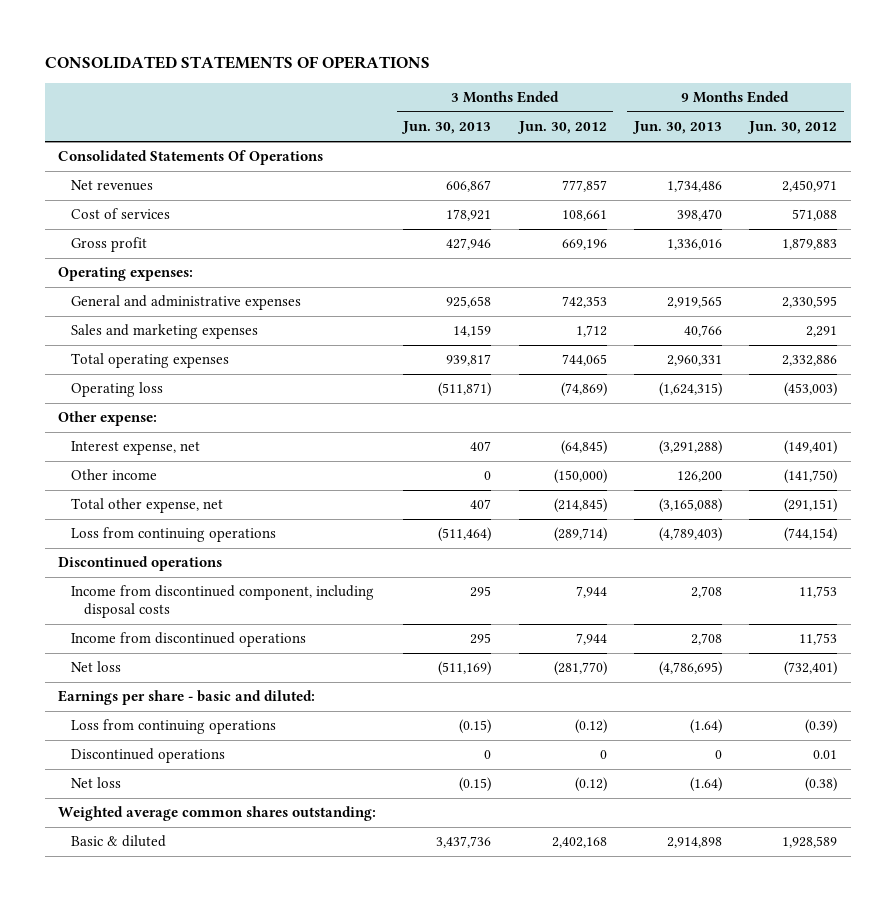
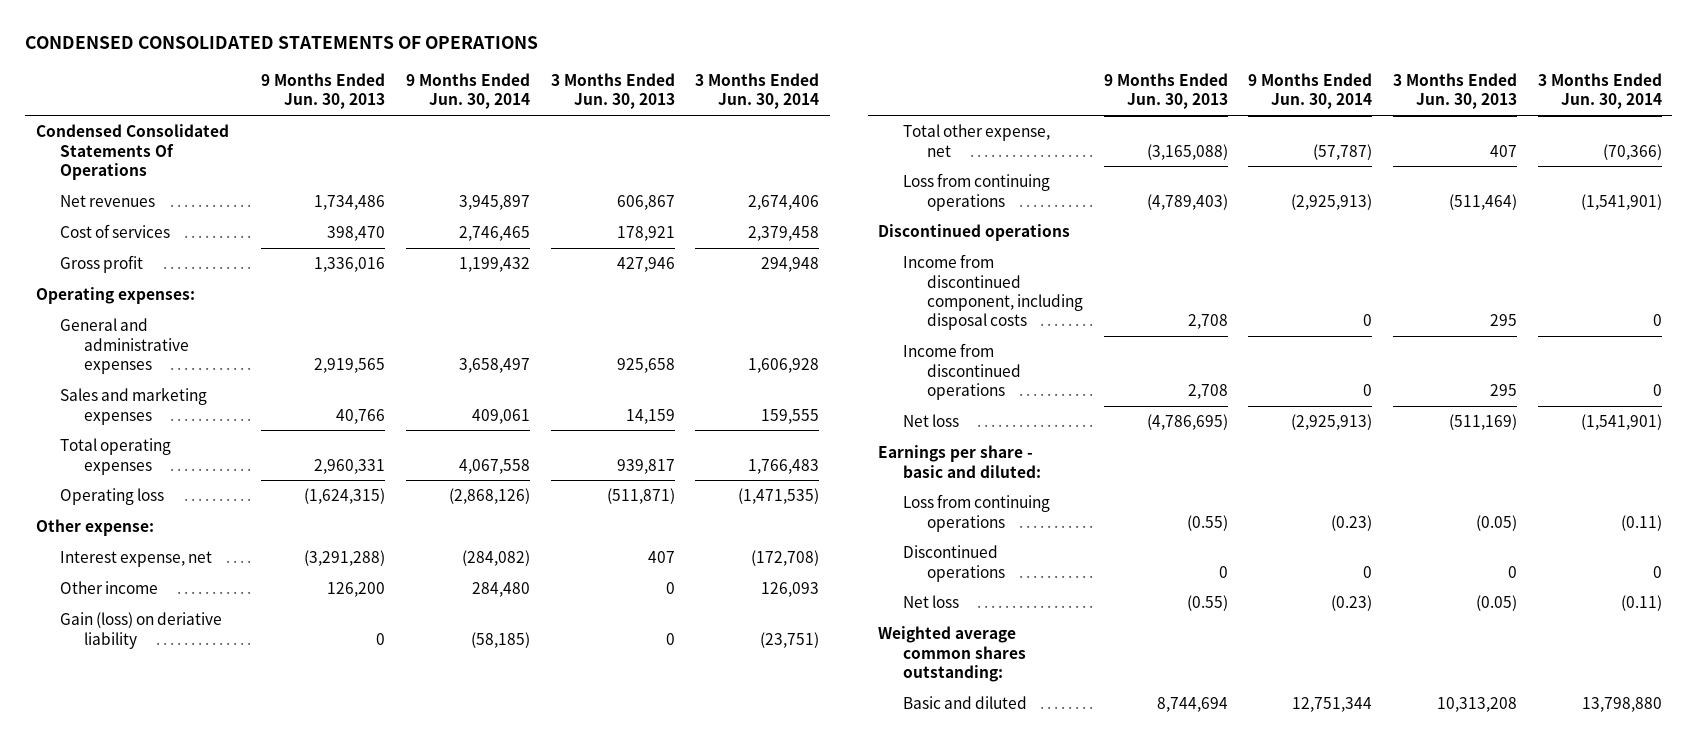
- CONSOLIDATED STATEMENTS OF OPERATIONS
+ CONDENSED CONSOLIDATED STATEMENTS OF OPERATIONS
- | 3 Months Ended Jun. 30, 2013 | 3 Months Ended Jun. 30, 2012 | 9 Months Ended Jun. 30, 2013 | 9 Months Ended Jun. 30, 2012
+ | 9 Months Ended Jun. 30, 2013 | 9 Months Ended Jun. 30, 2014 | 3 Months Ended Jun. 30, 2013 | 3 Months Ended Jun. 30, 2014
- Consolidated Statements Of Operations
+ Condensed Consolidated Statements Of Operations
+ Gain (loss) on deriative liability | 0 | (58,185) | 0 | (23,751)
- Loss from continuing operations | (0.15) | (0.12) | (1.64) | (0.39)
+ Loss from continuing operations | (0.55) | (0.23) | (0.05) | (0.11)
- Net loss | (0.15) | (0.12) | (1.64) | (0.38)
+ Net loss | (0.55) | (0.23) | (0.05) | (0.11)
- Basic & diluted | 3,437,736 | 2,402,168 | 2,914,898 | 1,928,589
+ Basic and diluted | 8,744,694 | 12,751,344 | 10,313,208 | 13,798,880

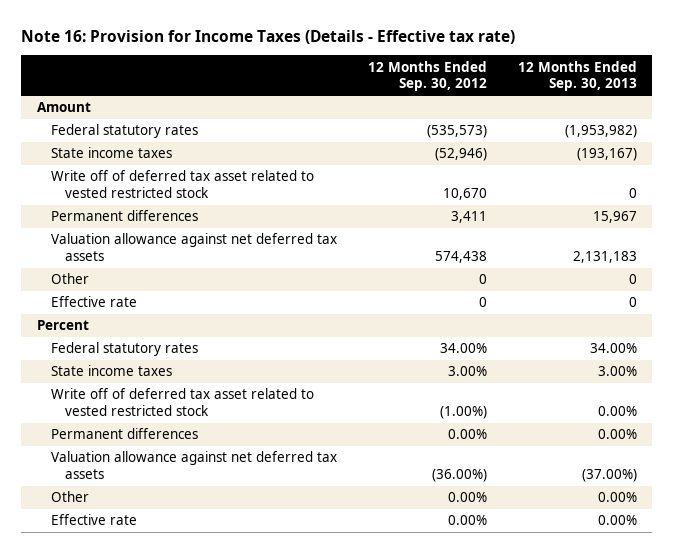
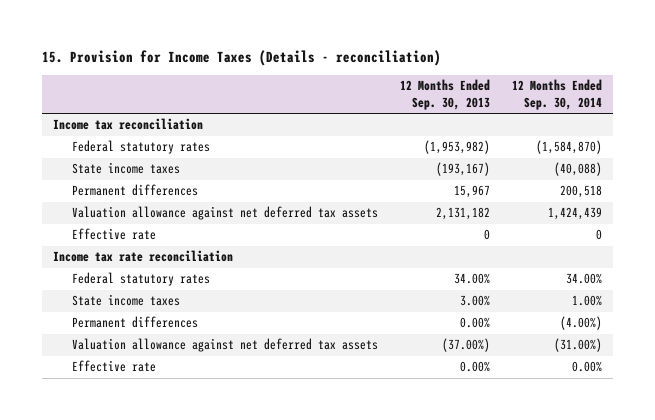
- Note 16: Provision for Income Taxes (Details - Effective tax rate)
+ 15. Provision for Income Taxes (Details - reconciliation)
- | 12 Months Ended Sep. 30, 2012 | 12 Months Ended Sep. 30, 2013
+ | 12 Months Ended Sep. 30, 2013 | 12 Months Ended Sep. 30, 2014
- Amount
+ Income tax reconciliation
- Write off of deferred tax asset related to vested restricted stock | 10,670 | 0
- Valuation allowance against net deferred tax assets | 574,438 | 2,131,183
- Other | 0 | 0
+ Valuation allowance against net deferred tax assets | 2,131,182 | 1,424,439
- Percent
+ Income tax rate reconciliation
- Write off of deferred tax asset related to vested restricted stock | (1.00%) | 0.00%
- Other | 0.00% | 0.00%

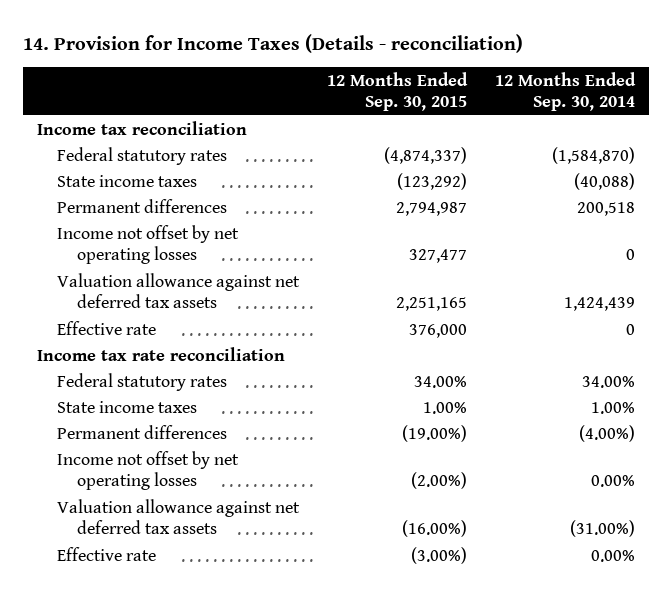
- 15. Provision for Income Taxes (Details - reconciliation)
+ 14. Provision for Income Taxes (Details - reconciliation)
- | 12 Months Ended Sep. 30, 2013 | 12 Months Ended Sep. 30, 2014
+ | 12 Months Ended Sep. 30, 2015 | 12 Months Ended Sep. 30, 2014
+ Income not offset by net operating losses | 327,477 | 0
+ Income not offset by net operating losses | (2.00%) | 0.00%

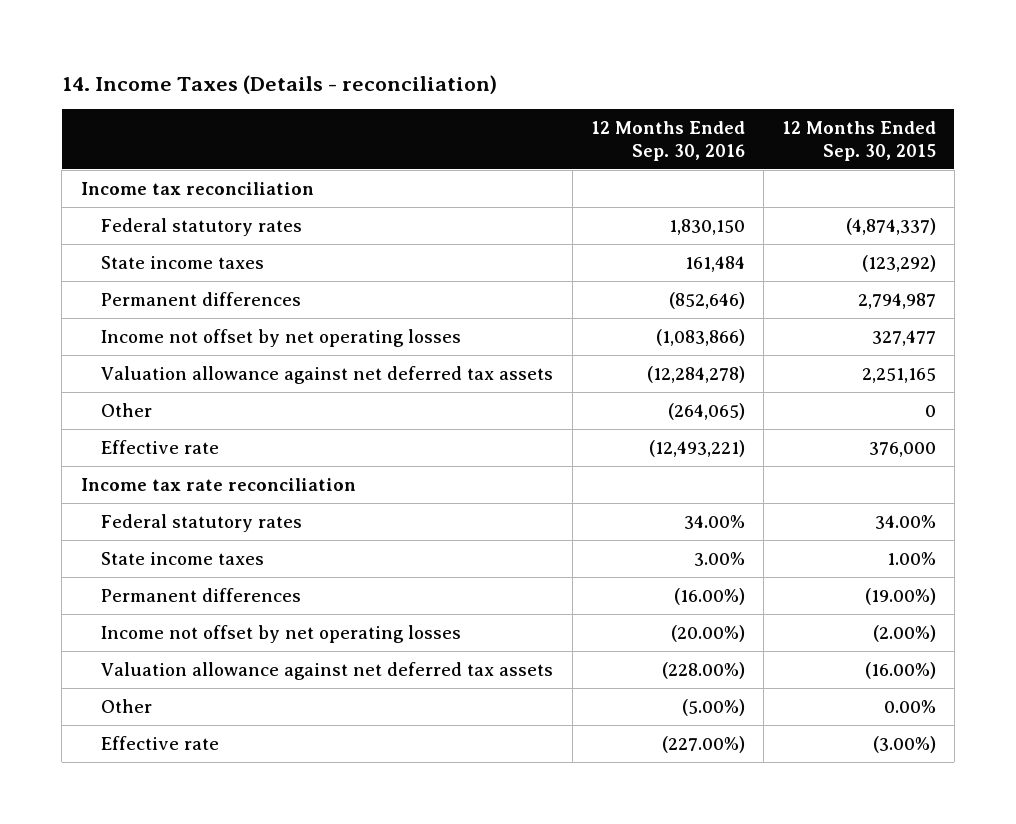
- 14. Provision for Income Taxes (Details - reconciliation)
+ 14. Income Taxes (Details - reconciliation)
- | 12 Months Ended Sep. 30, 2015 | 12 Months Ended Sep. 30, 2014
+ | 12 Months Ended Sep. 30, 2016 | 12 Months Ended Sep. 30, 2015
+ Other | (264,065) | 0
+ Other | (5.00%) | 0.00%

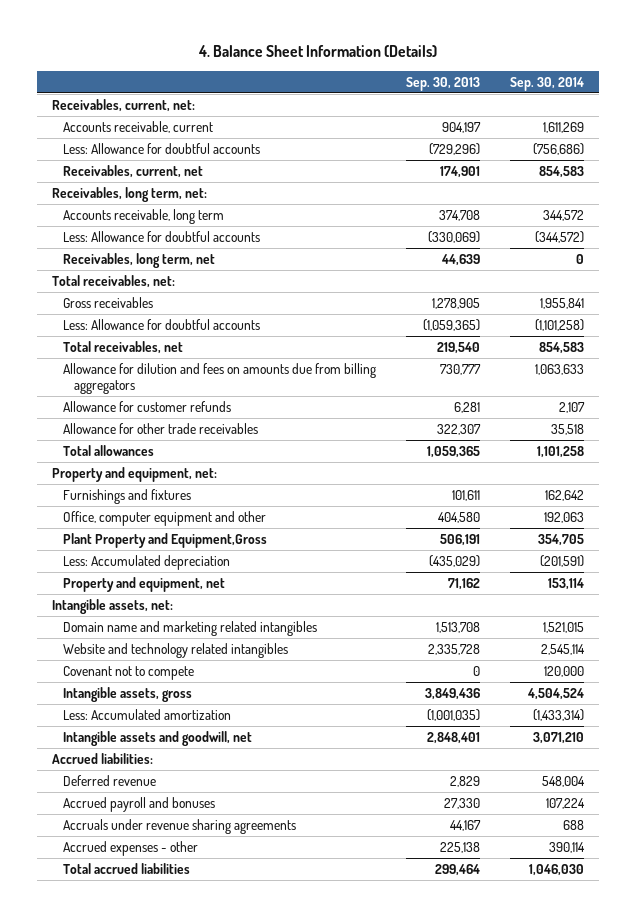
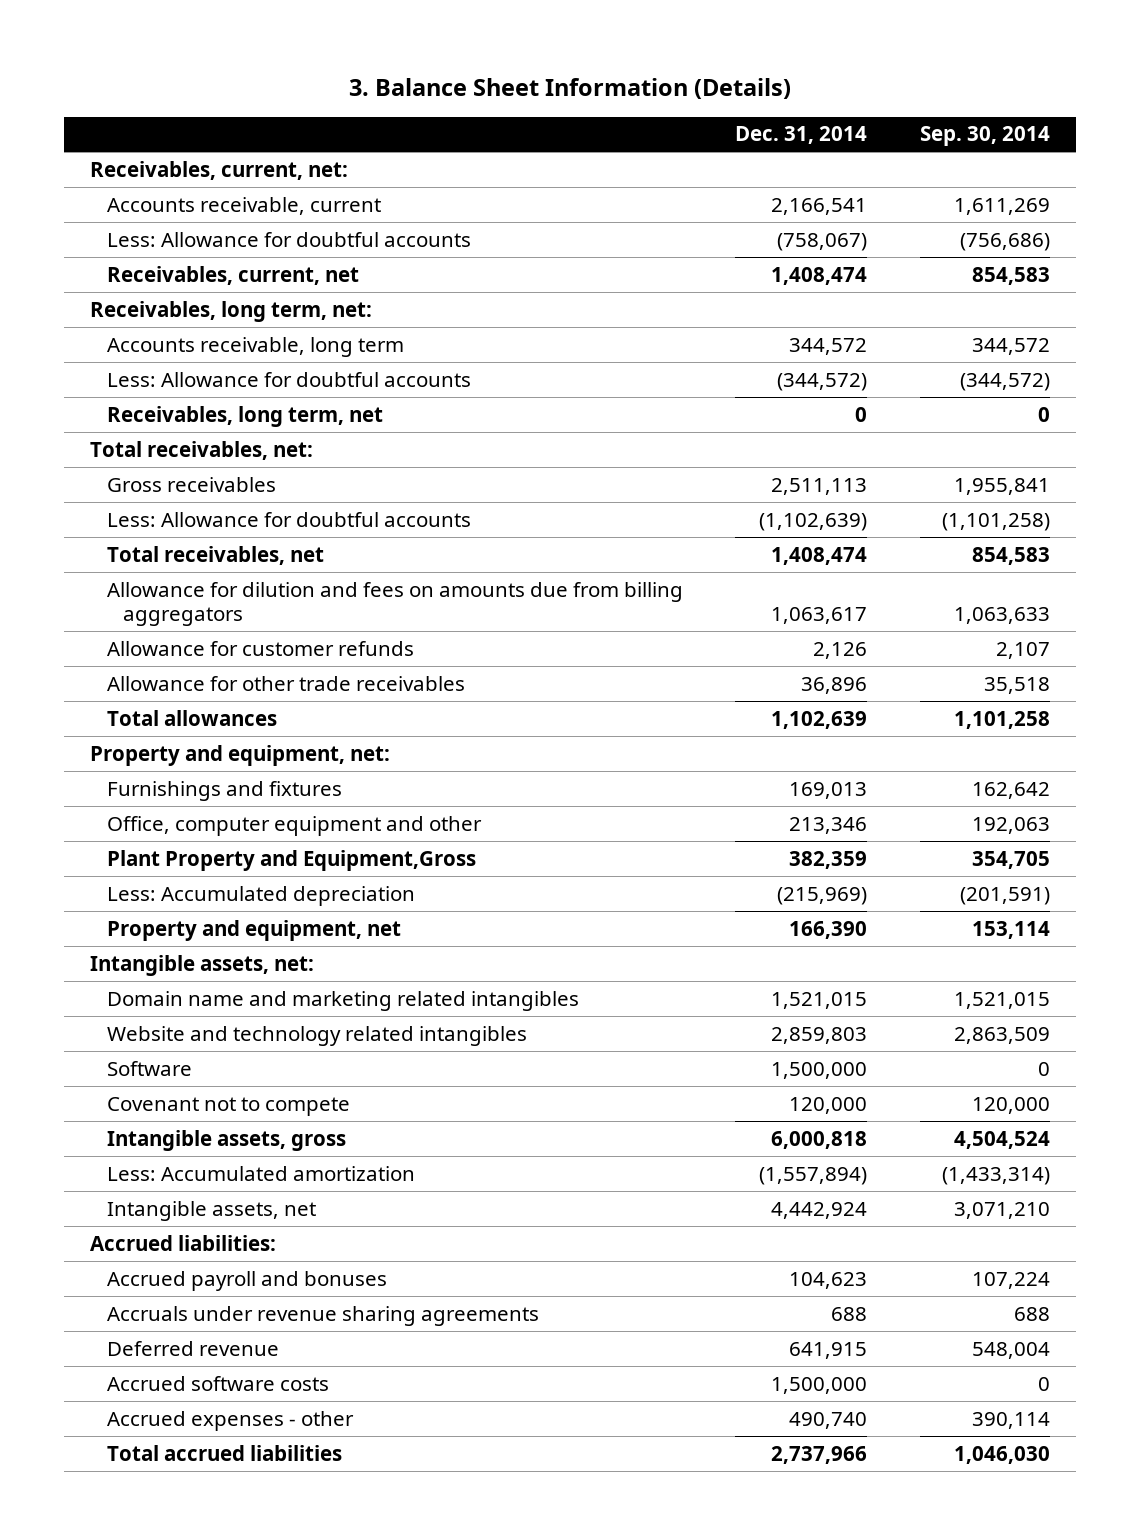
- 4. Balance Sheet Information (Details)
+ 3. Balance Sheet Information (Details)
- | Sep. 30, 2013 | Sep. 30, 2014
+ | Dec. 31, 2014 | Sep. 30, 2014
- Website and technology related intangibles | 2,335,728 | 2,545,114
+ Website and technology related intangibles | 2,859,803 | 2,863,509
+ Software | 1,500,000 | 0
- Intangible assets and goodwill, net | 2,848,401 | 3,071,210
+ Intangible assets, net | 4,442,924 | 3,071,210
moved down: Deferred revenue | 641,915 | 548,004
+ Accrued software costs | 1,500,000 | 0

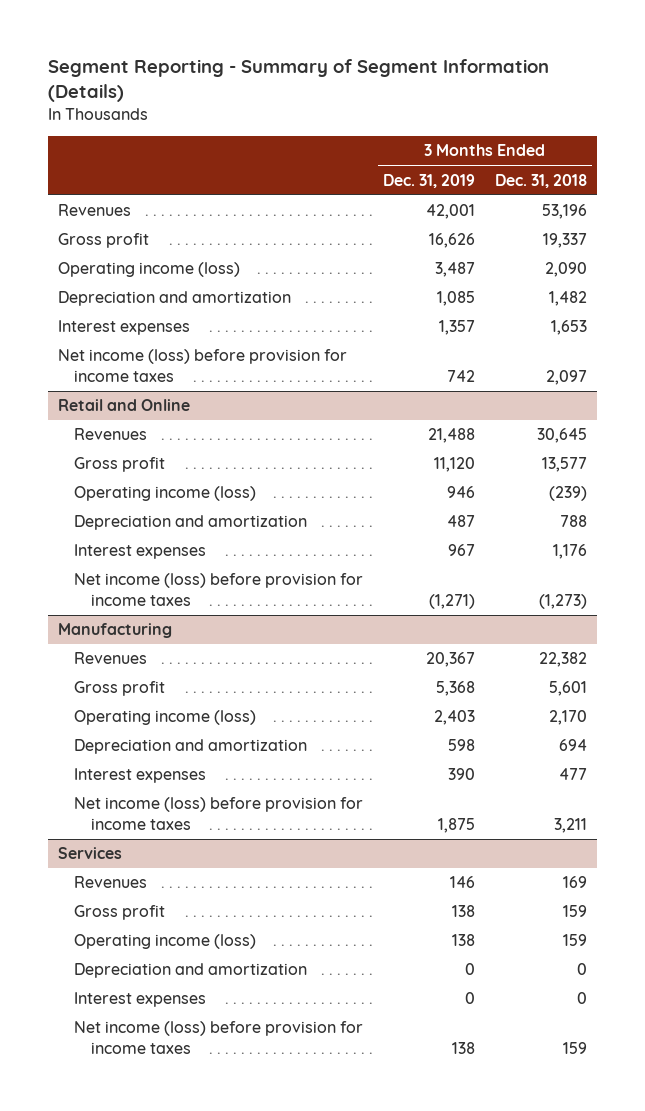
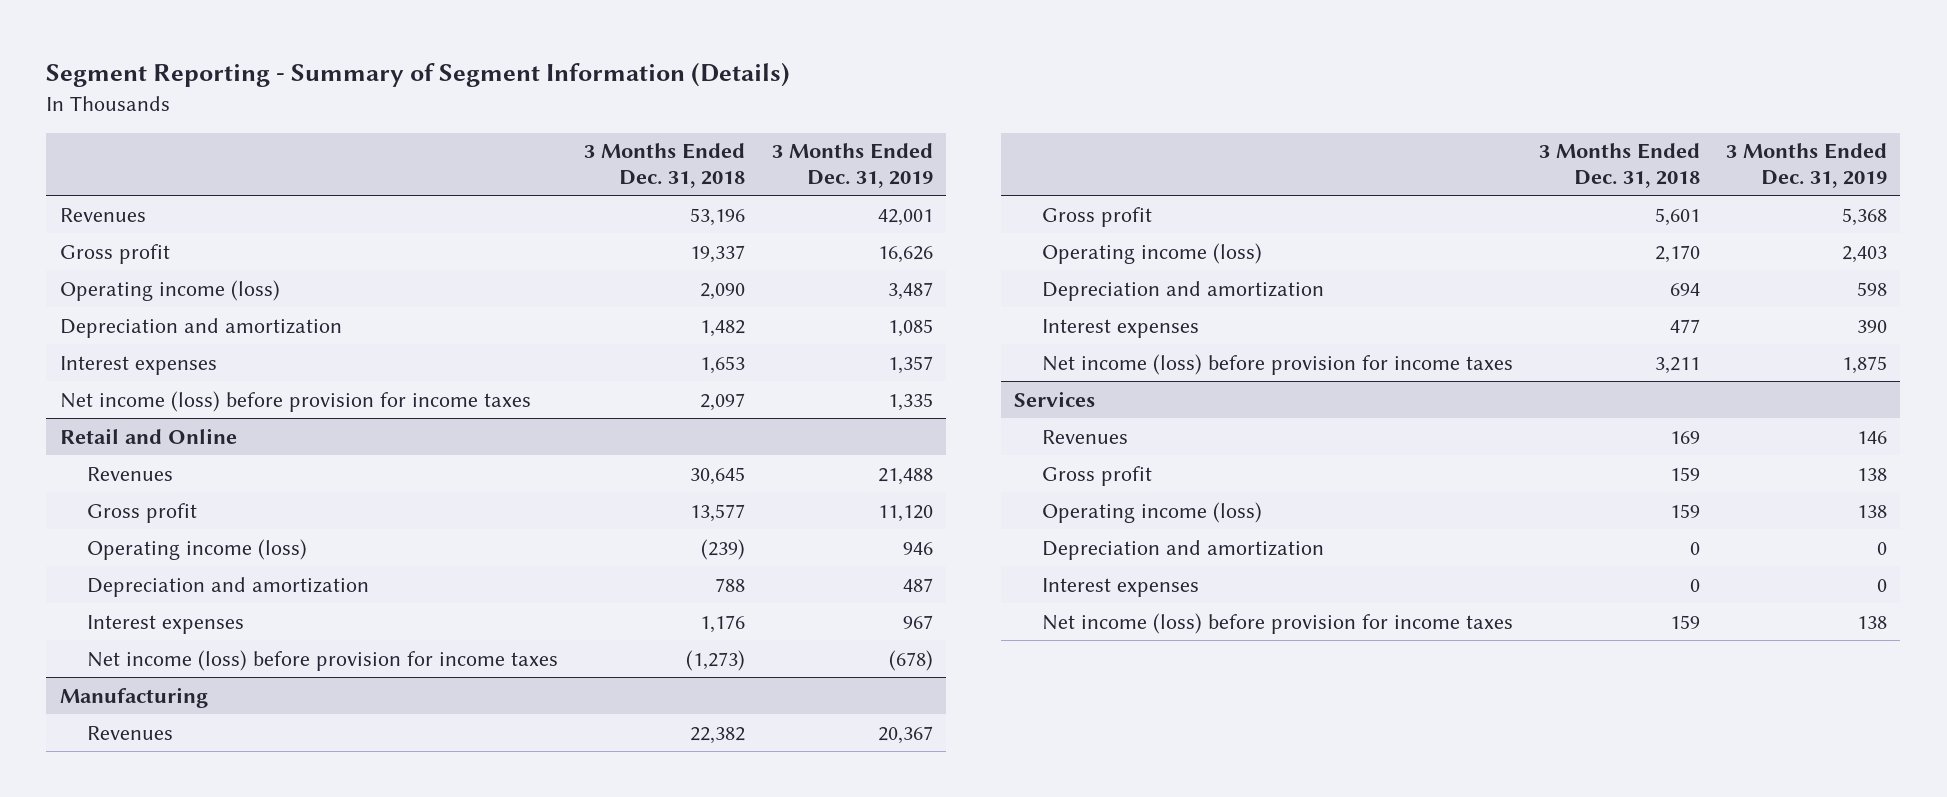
- | 3 Months Ended Dec. 31, 2019 | 3 Months Ended Dec. 31, 2018
+ | 3 Months Ended Dec. 31, 2018 | 3 Months Ended Dec. 31, 2019
- Net income (loss) before provision for income taxes | 742 | 2,097
+ Net income (loss) before provision for income taxes | 2,097 | 1,335
@ Retail and Online
- Net income (loss) before provision for income taxes | (1,271) | (1,273)
+ Net income (loss) before provision for income taxes | (1,273) | (678)

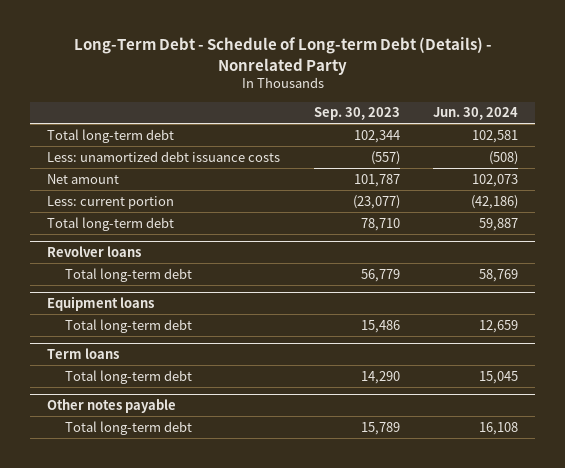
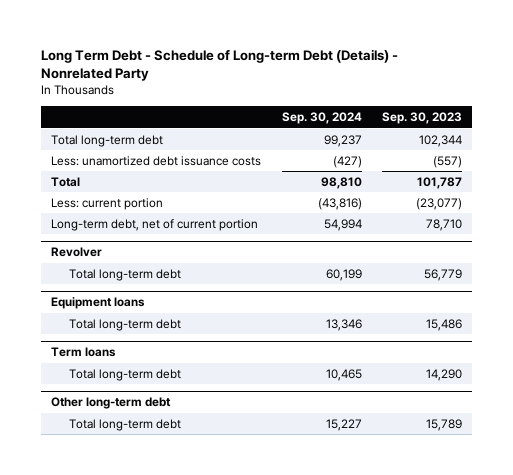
- Long-Term Debt - Schedule of Long-term Debt (Details) - Nonrelated Party
+ Long Term Debt - Schedule of Long-term Debt (Details) - Nonrelated Party
- | Sep. 30, 2023 | Jun. 30, 2024
+ | Sep. 30, 2024 | Sep. 30, 2023
- Net amount | 101,787 | 102,073
+ Total | 98,810 | 101,787
- Total long-term debt | 78,710 | 59,887
- Revolver loans
+ Long-term debt, net of current portion | 54,994 | 78,710
+ Revolver
- Other notes payable
+ Other long-term debt

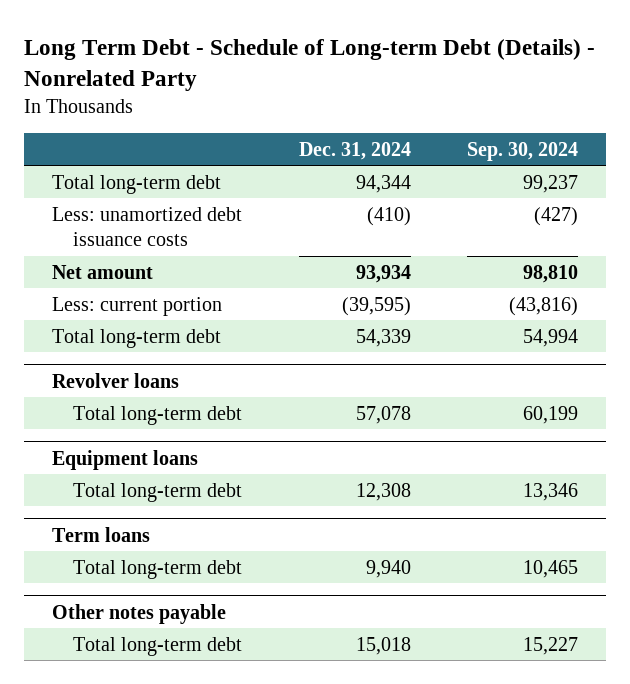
- | Sep. 30, 2024 | Sep. 30, 2023
+ | Dec. 31, 2024 | Sep. 30, 2024
- Total | 98,810 | 101,787
+ Net amount | 93,934 | 98,810
- Long-term debt, net of current portion | 54,994 | 78,710
- Revolver
+ Total long-term debt | 54,339 | 54,994
+ Revolver loans
- Other long-term debt
+ Other notes payable

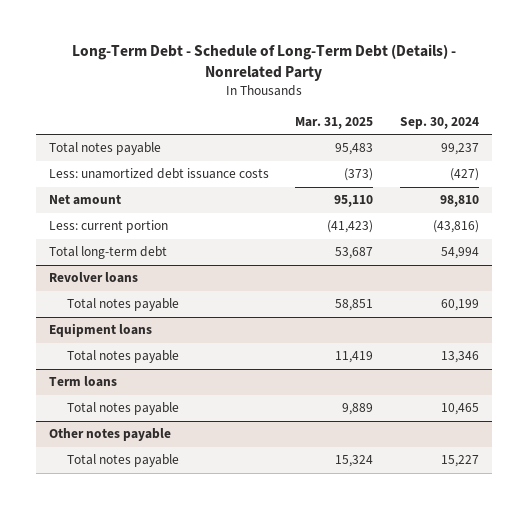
- Long Term Debt - Schedule of Long-term Debt (Details) - Nonrelated Party
+ Long-Term Debt - Schedule of Long-Term Debt (Details) - Nonrelated Party
- | Dec. 31, 2024 | Sep. 30, 2024
+ | Mar. 31, 2025 | Sep. 30, 2024
- Total long-term debt | 94,344 | 99,237
+ Total notes payable | 95,483 | 99,237
@ Revolver loans
- Total long-term debt | 57,078 | 60,199
+ Total notes payable | 58,851 | 60,199
@ Equipment loans
- Total long-term debt | 12,308 | 13,346
+ Total notes payable | 11,419 | 13,346
@ Term loans
- Total long-term debt | 9,940 | 10,465
+ Total notes payable | 9,889 | 10,465
@ Other notes payable
- Total long-term debt | 15,018 | 15,227
+ Total notes payable | 15,324 | 15,227

